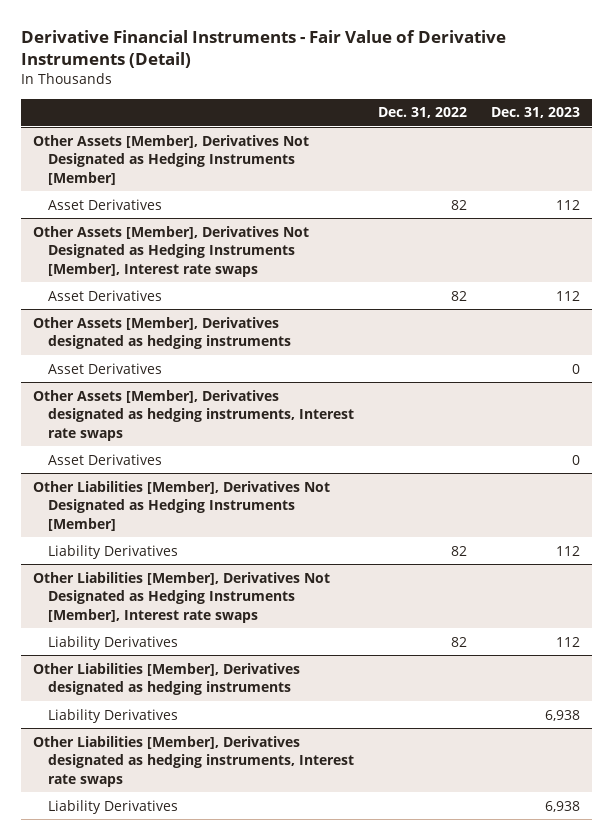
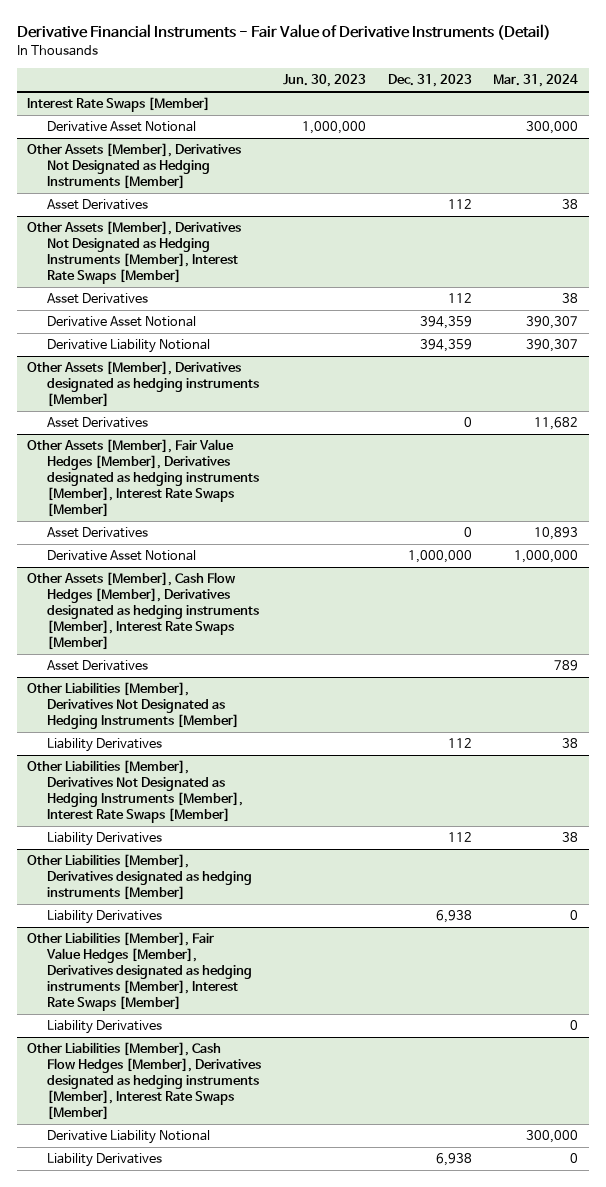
- | Dec. 31, 2022 | Dec. 31, 2023
+ | Jun. 30, 2023 | Dec. 31, 2023 | Mar. 31, 2024
+ Interest Rate Swaps [Member]
+ Derivative Asset Notional | 1,000,000 | | 300,000
- Other Assets [Member], Derivatives Not Designated as Hedging Instruments [Member], Interest rate swaps
+ Other Assets [Member], Derivatives Not Designated as Hedging Instruments [Member], Interest Rate Swaps [Member]
- Other Assets [Member], Derivatives designated as hedging instruments
+ Derivative Asset Notional | | 394,359 | 390,307
+ Derivative Liability Notional | | 394,359 | 390,307
+ Other Assets [Member], Derivatives designated as hedging instruments [Member]
- Other Assets [Member], Derivatives designated as hedging instruments, Interest rate swaps
+ Other Assets [Member], Fair Value Hedges [Member], Derivatives designated as hedging instruments [Member], Interest Rate Swaps [Member]
+ Derivative Asset Notional | | 1,000,000 | 1,000,000
+ Other Assets [Member], Cash Flow Hedges [Member], Derivatives designated as hedging instruments [Member], Interest Rate Swaps [Member]
+ Asset Derivatives | | | 789
- Other Liabilities [Member], Derivatives Not Designated as Hedging Instruments [Member], Interest rate swaps
+ Other Liabilities [Member], Derivatives Not Designated as Hedging Instruments [Member], Interest Rate Swaps [Member]
- Other Liabilities [Member], Derivatives designated as hedging instruments
+ Other Liabilities [Member], Derivatives designated as hedging instruments [Member]
- Other Liabilities [Member], Derivatives designated as hedging instruments, Interest rate swaps
+ Other Liabilities [Member], Fair Value Hedges [Member], Derivatives designated as hedging instruments [Member], Interest Rate Swaps [Member]
+ Liability Derivatives | | | 0
+ Other Liabilities [Member], Cash Flow Hedges [Member], Derivatives designated as hedging instruments [Member], Interest Rate Swaps [Member]
+ Derivative Liability Notional | | | 300,000

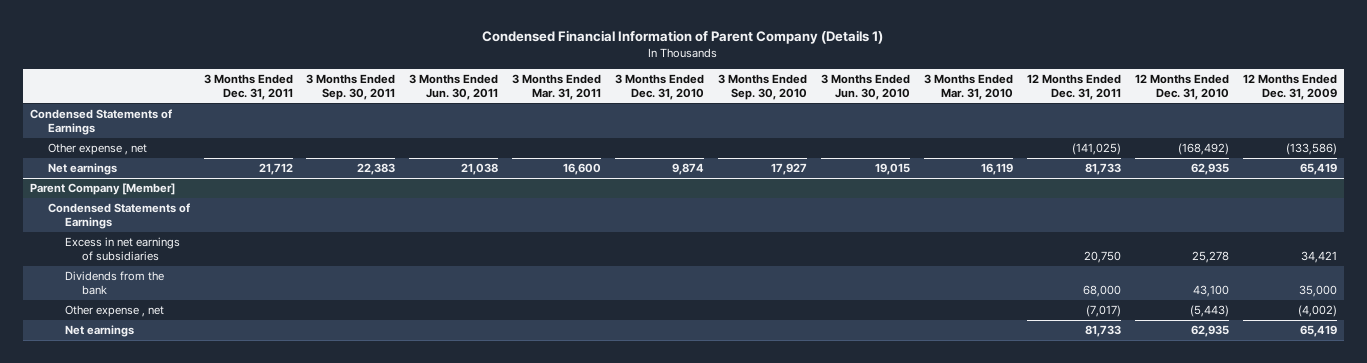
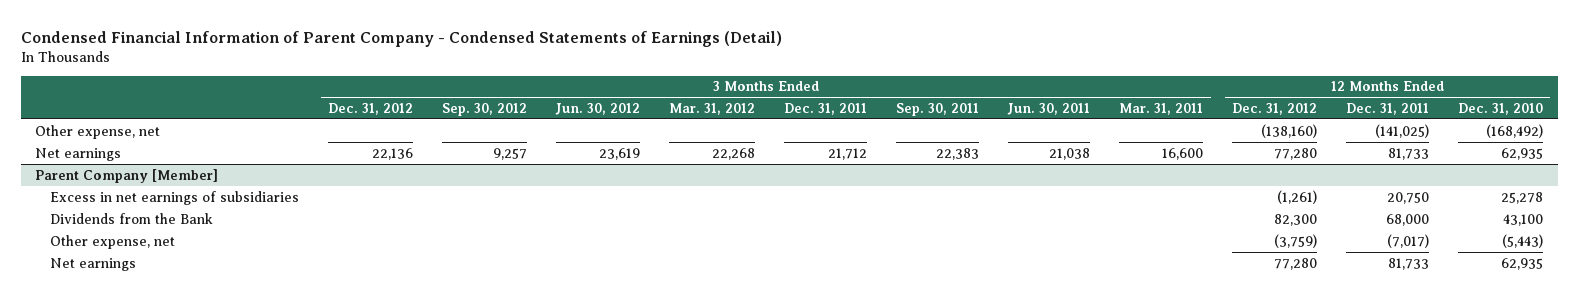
- Condensed Financial Information of Parent Company (Details 1)
+ Condensed Financial Information of Parent Company - Condensed Statements of Earnings (Detail)
- | 3 Months Ended Dec. 31, 2011 | 3 Months Ended Sep. 30, 2011 | 3 Months Ended Jun. 30, 2011 | 3 Months Ended Mar. 31, 2011 | 3 Months Ended Dec. 31, 2010 | 3 Months Ended Sep. 30, 2010 | 3 Months Ended Jun. 30, 2010 | 3 Months Ended Mar. 31, 2010 | 12 Months Ended Dec. 31, 2011 | 12 Months Ended Dec. 31, 2010 | 12 Months Ended Dec. 31, 2009
+ | 3 Months Ended Dec. 31, 2012 | 3 Months Ended Sep. 30, 2012 | 3 Months Ended Jun. 30, 2012 | 3 Months Ended Mar. 31, 2012 | 3 Months Ended Dec. 31, 2011 | 3 Months Ended Sep. 30, 2011 | 3 Months Ended Jun. 30, 2011 | 3 Months Ended Mar. 31, 2011 | 12 Months Ended Dec. 31, 2012 | 12 Months Ended Dec. 31, 2011 | 12 Months Ended Dec. 31, 2010
- Condensed Statements of Earnings
- Other expense , net | | | | | | | | | (141,025) | (168,492) | (133,586)
+ Other expense, net | | | | | | | | | (138,160) | (141,025) | (168,492)
@ Parent Company [Member]
- Condensed Statements of Earnings
- Dividends from the bank | | | | | | | | | 68,000 | 43,100 | 35,000
- Other expense , net | | | | | | | | | (7,017) | (5,443) | (4,002)
+ Dividends from the Bank | | | | | | | | | 82,300 | 68,000 | 43,100
+ Other expense, net | | | | | | | | | (3,759) | (7,017) | (5,443)

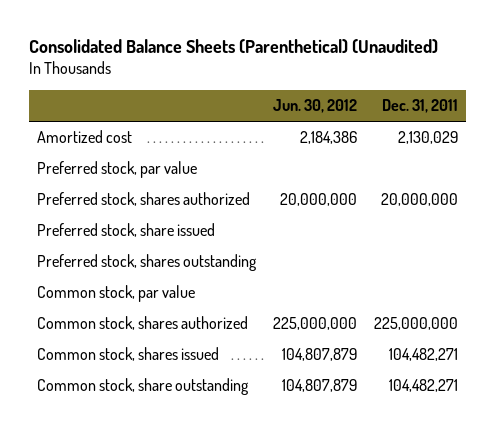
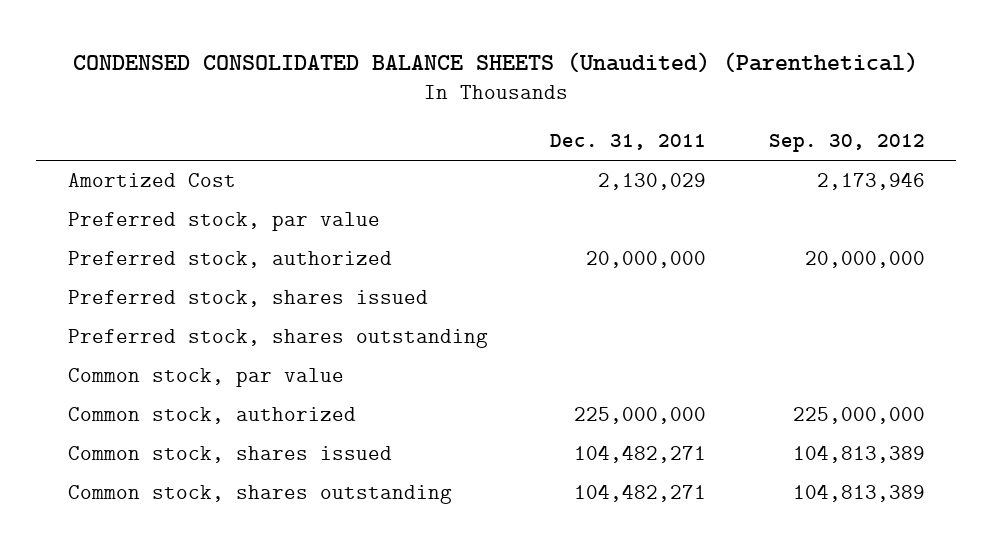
- Consolidated Balance Sheets (Parenthetical) (Unaudited)
+ CONDENSED CONSOLIDATED BALANCE SHEETS (Unaudited) (Parenthetical)
- | Jun. 30, 2012 | Dec. 31, 2011
+ | Dec. 31, 2011 | Sep. 30, 2012
- Amortized cost | 2,184,386 | 2,130,029
+ Amortized Cost | 2,130,029 | 2,173,946
- Preferred stock, shares authorized | 20,000,000 | 20,000,000
- Preferred stock, share issued
+ Preferred stock, authorized | 20,000,000 | 20,000,000
+ Preferred stock, shares issued
- Common stock, shares authorized | 225,000,000 | 225,000,000
+ Common stock, authorized | 225,000,000 | 225,000,000
- Common stock, share outstanding | 104,807,879 | 104,482,271
+ Common stock, shares outstanding | 104,482,271 | 104,813,389

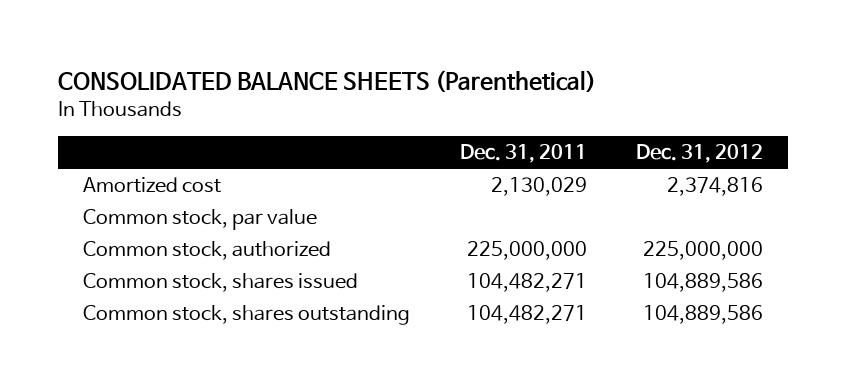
- CONDENSED CONSOLIDATED BALANCE SHEETS (Unaudited) (Parenthetical)
+ CONSOLIDATED BALANCE SHEETS (Parenthetical)
- | Dec. 31, 2011 | Sep. 30, 2012
+ | Dec. 31, 2011 | Dec. 31, 2012
- Amortized Cost | 2,130,029 | 2,173,946
- Preferred stock, par value
- Preferred stock, authorized | 20,000,000 | 20,000,000
- Preferred stock, shares issued
- Preferred stock, shares outstanding
+ Amortized cost | 2,130,029 | 2,374,816

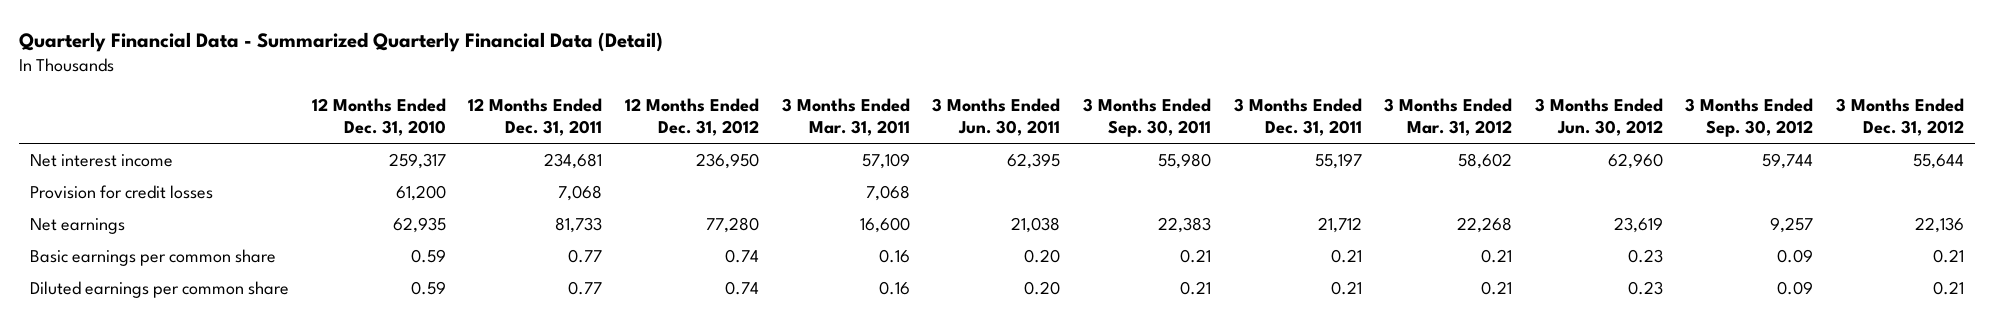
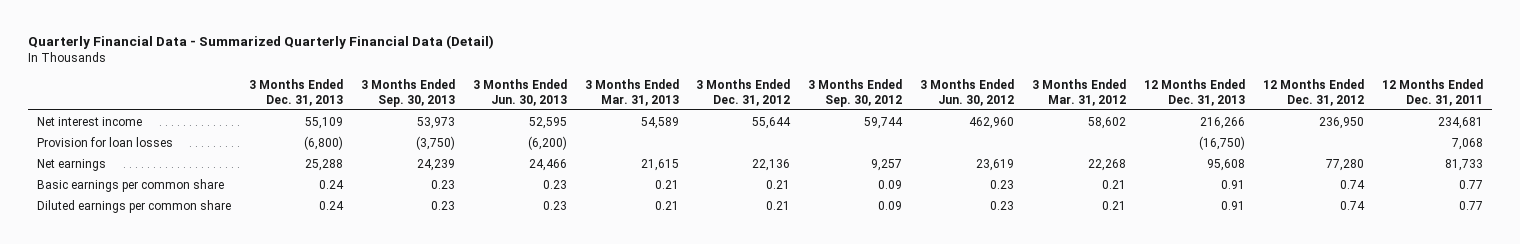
- | 12 Months Ended Dec. 31, 2010 | 12 Months Ended Dec. 31, 2011 | 12 Months Ended Dec. 31, 2012 | 3 Months Ended Mar. 31, 2011 | 3 Months Ended Jun. 30, 2011 | 3 Months Ended Sep. 30, 2011 | 3 Months Ended Dec. 31, 2011 | 3 Months Ended Mar. 31, 2012 | 3 Months Ended Jun. 30, 2012 | 3 Months Ended Sep. 30, 2012 | 3 Months Ended Dec. 31, 2012
+ | 3 Months Ended Dec. 31, 2013 | 3 Months Ended Sep. 30, 2013 | 3 Months Ended Jun. 30, 2013 | 3 Months Ended Mar. 31, 2013 | 3 Months Ended Dec. 31, 2012 | 3 Months Ended Sep. 30, 2012 | 3 Months Ended Jun. 30, 2012 | 3 Months Ended Mar. 31, 2012 | 12 Months Ended Dec. 31, 2013 | 12 Months Ended Dec. 31, 2012 | 12 Months Ended Dec. 31, 2011
- Net interest income | 259,317 | 234,681 | 236,950 | 57,109 | 62,395 | 55,980 | 55,197 | 58,602 | 62,960 | 59,744 | 55,644
- Provision for credit losses | 61,200 | 7,068 | | 7,068 | | | | | | |
+ Net interest income | 55,109 | 53,973 | 52,595 | 54,589 | 55,644 | 59,744 | 462,960 | 58,602 | 216,266 | 236,950 | 234,681
+ Provision for loan losses | (6,800) | (3,750) | (6,200) | | | | | | (16,750) | | 7,068

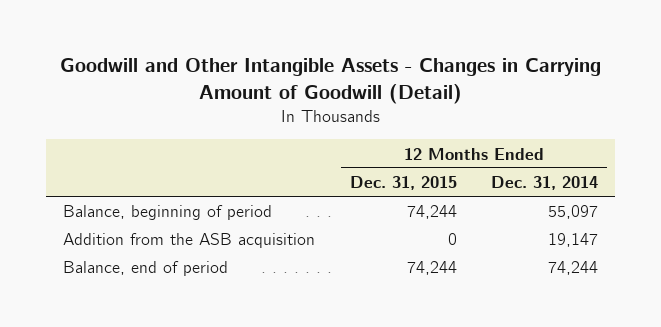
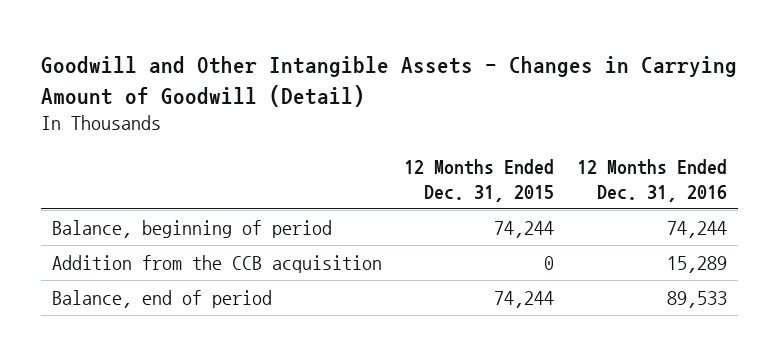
- | 12 Months Ended Dec. 31, 2015 | 12 Months Ended Dec. 31, 2014
+ | 12 Months Ended Dec. 31, 2015 | 12 Months Ended Dec. 31, 2016
- Addition from the ASB acquisition | 0 | 19,147
+ Addition from the CCB acquisition | 0 | 15,289

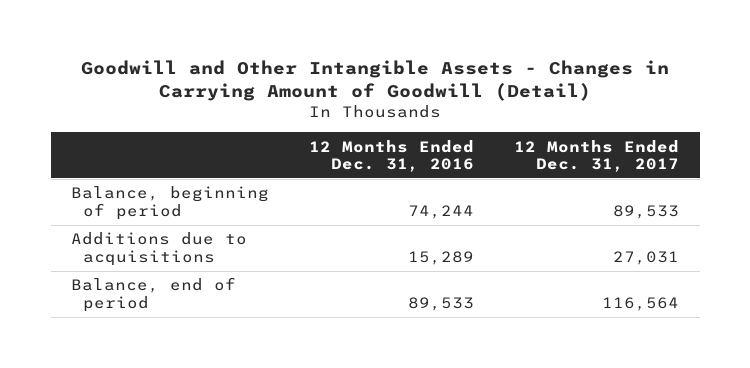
- | 12 Months Ended Dec. 31, 2015 | 12 Months Ended Dec. 31, 2016
+ | 12 Months Ended Dec. 31, 2016 | 12 Months Ended Dec. 31, 2017
- Addition from the CCB acquisition | 0 | 15,289
+ Additions due to acquisitions | 15,289 | 27,031

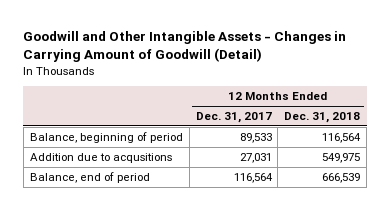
- | 12 Months Ended Dec. 31, 2016 | 12 Months Ended Dec. 31, 2017
+ | 12 Months Ended Dec. 31, 2017 | 12 Months Ended Dec. 31, 2018
- Additions due to acquisitions | 15,289 | 27,031
+ Addition due to acqusitions | 27,031 | 549,975

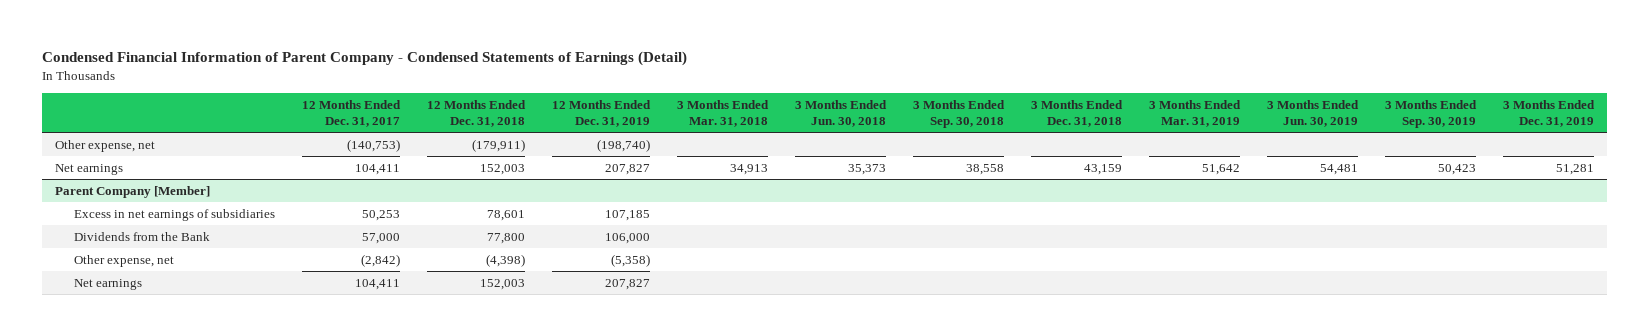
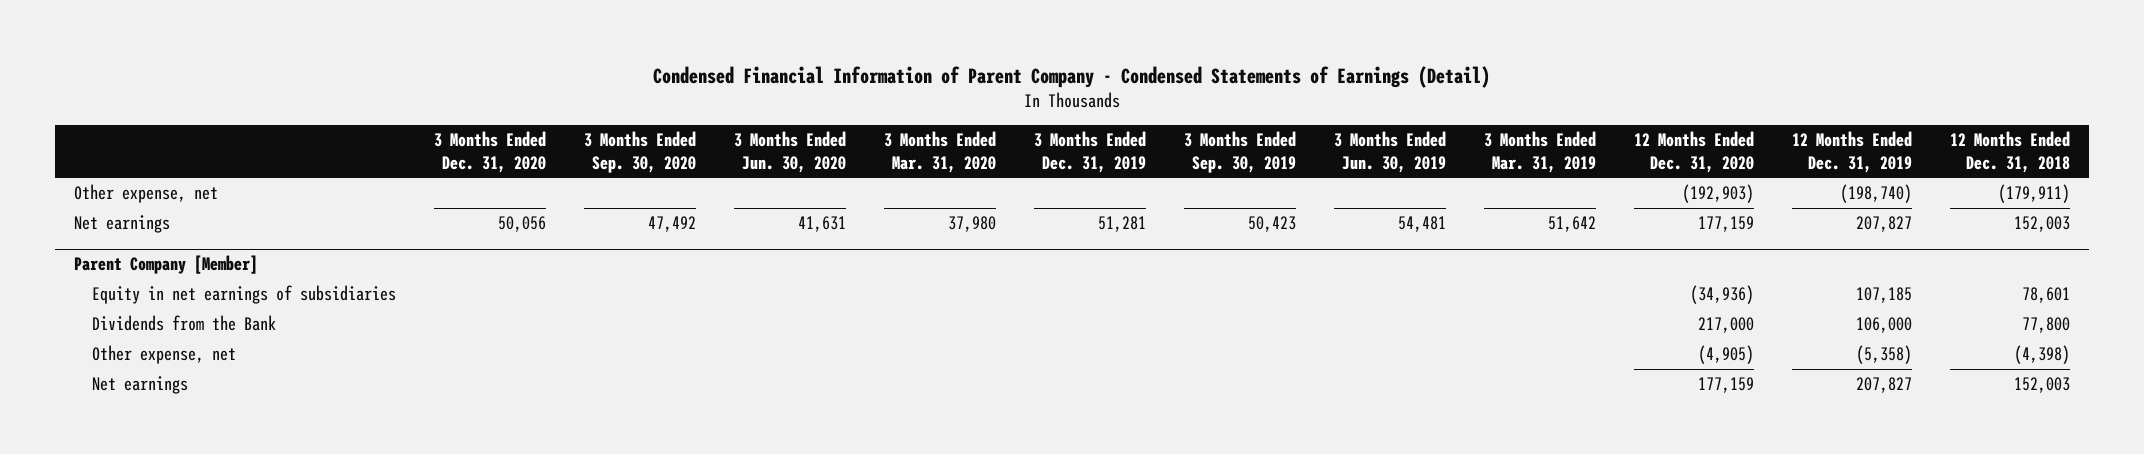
- | 12 Months Ended Dec. 31, 2017 | 12 Months Ended Dec. 31, 2018 | 12 Months Ended Dec. 31, 2019 | 3 Months Ended Mar. 31, 2018 | 3 Months Ended Jun. 30, 2018 | 3 Months Ended Sep. 30, 2018 | 3 Months Ended Dec. 31, 2018 | 3 Months Ended Mar. 31, 2019 | 3 Months Ended Jun. 30, 2019 | 3 Months Ended Sep. 30, 2019 | 3 Months Ended Dec. 31, 2019
+ | 3 Months Ended Dec. 31, 2020 | 3 Months Ended Sep. 30, 2020 | 3 Months Ended Jun. 30, 2020 | 3 Months Ended Mar. 31, 2020 | 3 Months Ended Dec. 31, 2019 | 3 Months Ended Sep. 30, 2019 | 3 Months Ended Jun. 30, 2019 | 3 Months Ended Mar. 31, 2019 | 12 Months Ended Dec. 31, 2020 | 12 Months Ended Dec. 31, 2019 | 12 Months Ended Dec. 31, 2018
@ Parent Company [Member]
- Excess in net earnings of subsidiaries | 50,253 | 78,601 | 107,185 | | | | | | | |
+ Equity in net earnings of subsidiaries | | | | | | | | | (34,936) | 107,185 | 78,601

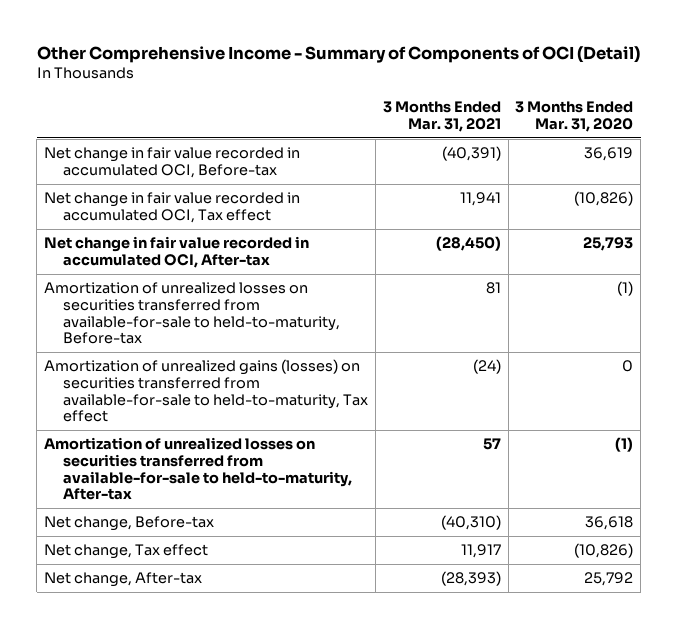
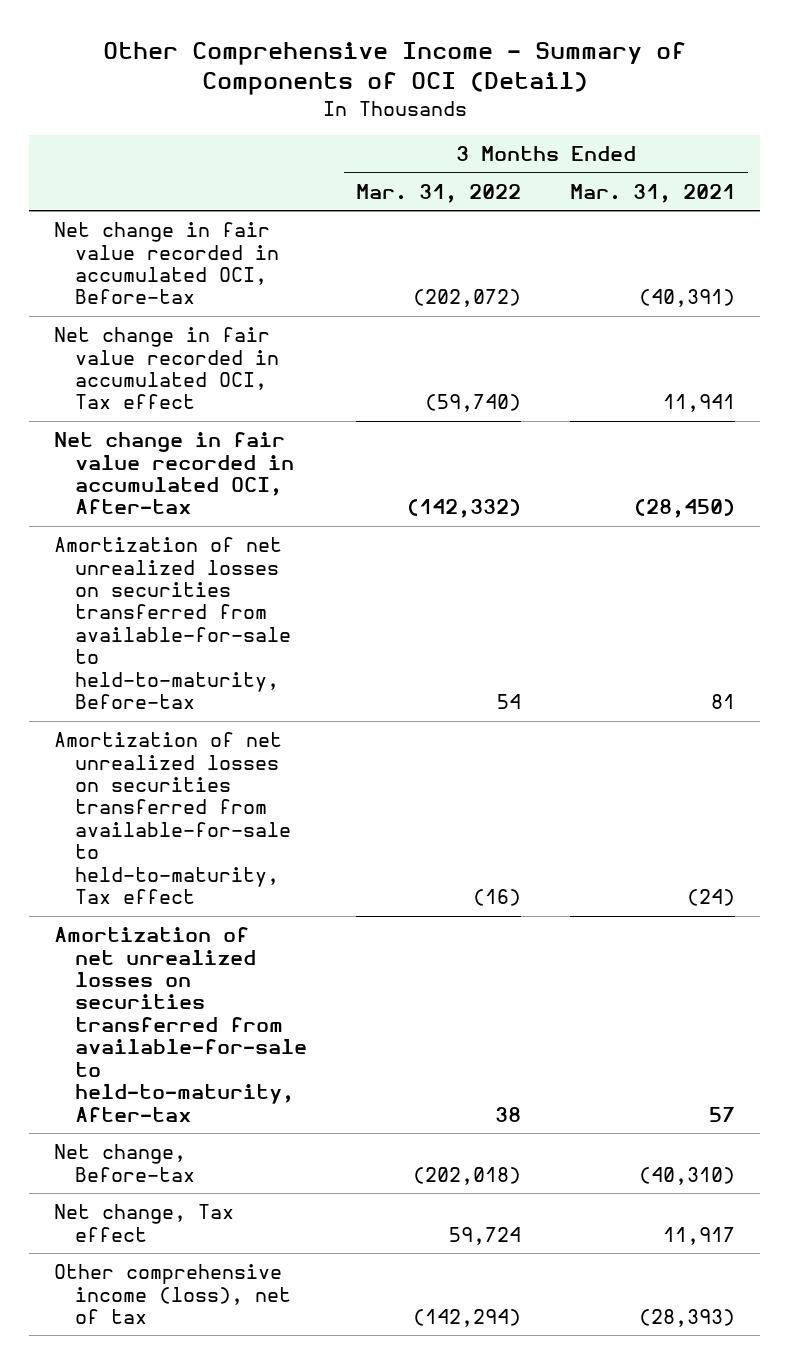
- | 3 Months Ended Mar. 31, 2021 | 3 Months Ended Mar. 31, 2020
+ | 3 Months Ended Mar. 31, 2022 | 3 Months Ended Mar. 31, 2021
- Amortization of unrealized losses on securities transferred from available-for-sale to held-to-maturity, Before-tax | 81 | (1)
- Amortization of unrealized gains (losses) on securities transferred from available-for-sale to held-to-maturity, Tax effect | (24) | 0
- Amortization of unrealized losses on securities transferred from available-for-sale to held-to-maturity, After-tax | 57 | (1)
+ Amortization of net unrealized losses on securities transferred from available-for-sale to held-to-maturity, Before-tax | 54 | 81
+ Amortization of net unrealized losses on securities transferred from available-for-sale to held-to-maturity, Tax effect | (16) | (24)
+ Amortization of net unrealized losses on securities transferred from available-for-sale to held-to-maturity, After-tax | 38 | 57
- Net change, After-tax | (28,393) | 25,792
+ Other comprehensive income (loss), net of tax | (142,294) | (28,393)

